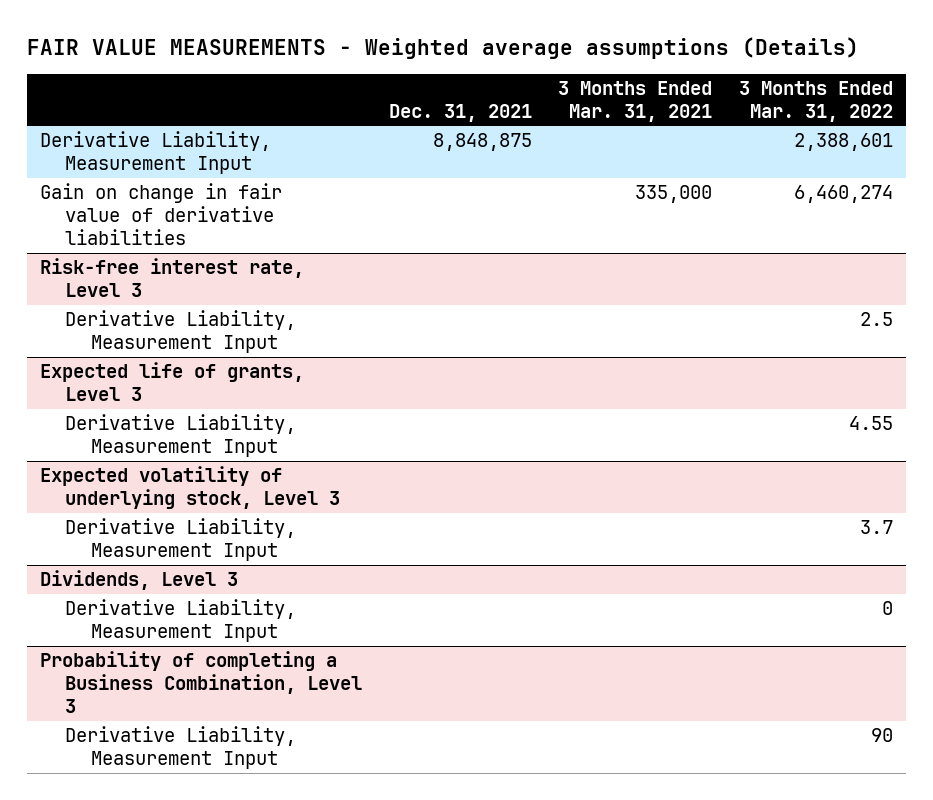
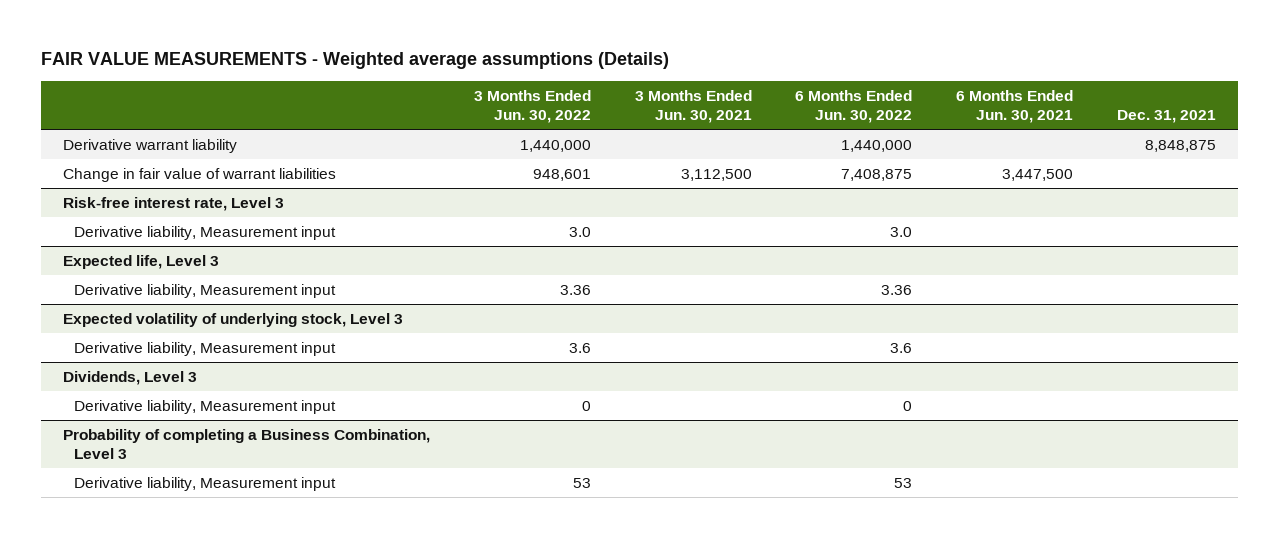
- | Dec. 31, 2021 | 3 Months Ended Mar. 31, 2021 | 3 Months Ended Mar. 31, 2022
+ | 3 Months Ended Jun. 30, 2022 | 3 Months Ended Jun. 30, 2021 | 6 Months Ended Jun. 30, 2022 | 6 Months Ended Jun. 30, 2021 | Dec. 31, 2021
- Derivative Liability, Measurement Input | 8,848,875 | | 2,388,601
- Gain on change in fair value of derivative liabilities | | 335,000 | 6,460,274
+ Derivative warrant liability | 1,440,000 | | 1,440,000 | | 8,848,875
+ Change in fair value of warrant liabilities | 948,601 | 3,112,500 | 7,408,875 | 3,447,500 |
@ Risk-free interest rate, Level 3
- Derivative Liability, Measurement Input | | | 2.5
- Expected life of grants, Level 3
- Derivative Liability, Measurement Input | | | 4.55
@ Risk-free interest rate, Level 3
+ Derivative liability, Measurement input | 3.0 | | 3.0 | |
+ Expected life, Level 3
+ Derivative liability, Measurement input | 3.36 | | 3.36 | |
@ Expected volatility of underlying stock, Level 3
- Derivative Liability, Measurement Input | | | 3.7
+ Derivative liability, Measurement input | 3.6 | | 3.6 | |
@ Dividends, Level 3
- Derivative Liability, Measurement Input | | | 0
+ Derivative liability, Measurement input | 0 | | 0 | |
@ Probability of completing a Business Combination, Level 3
- Derivative Liability, Measurement Input | | | 90
+ Derivative liability, Measurement input | 53 | | 53 | |

